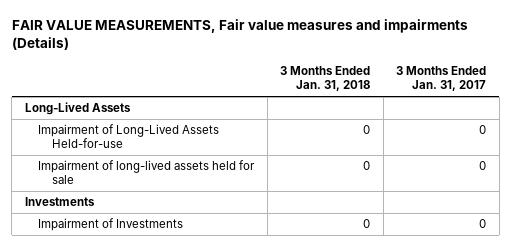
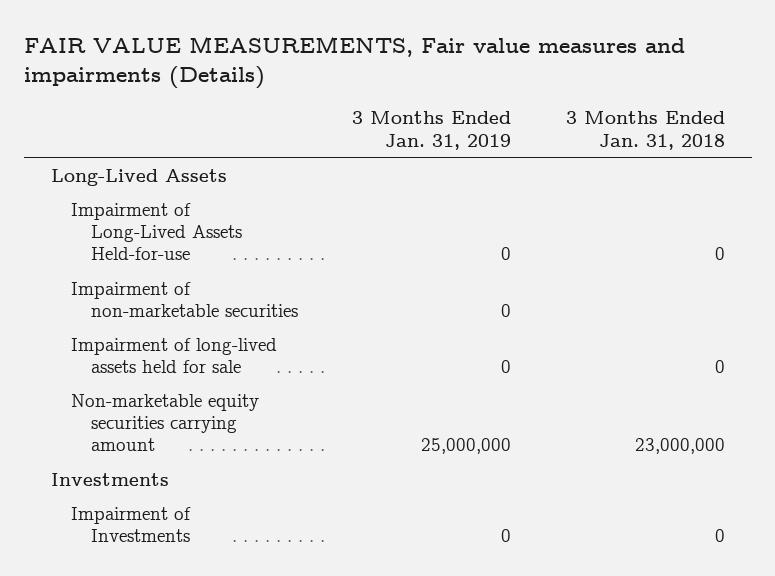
- | 3 Months Ended Jan. 31, 2018 | 3 Months Ended Jan. 31, 2017
+ | 3 Months Ended Jan. 31, 2019 | 3 Months Ended Jan. 31, 2018
+ Impairment of non-marketable securities | 0 |
+ Non-marketable equity securities carrying amount | 25,000,000 | 23,000,000

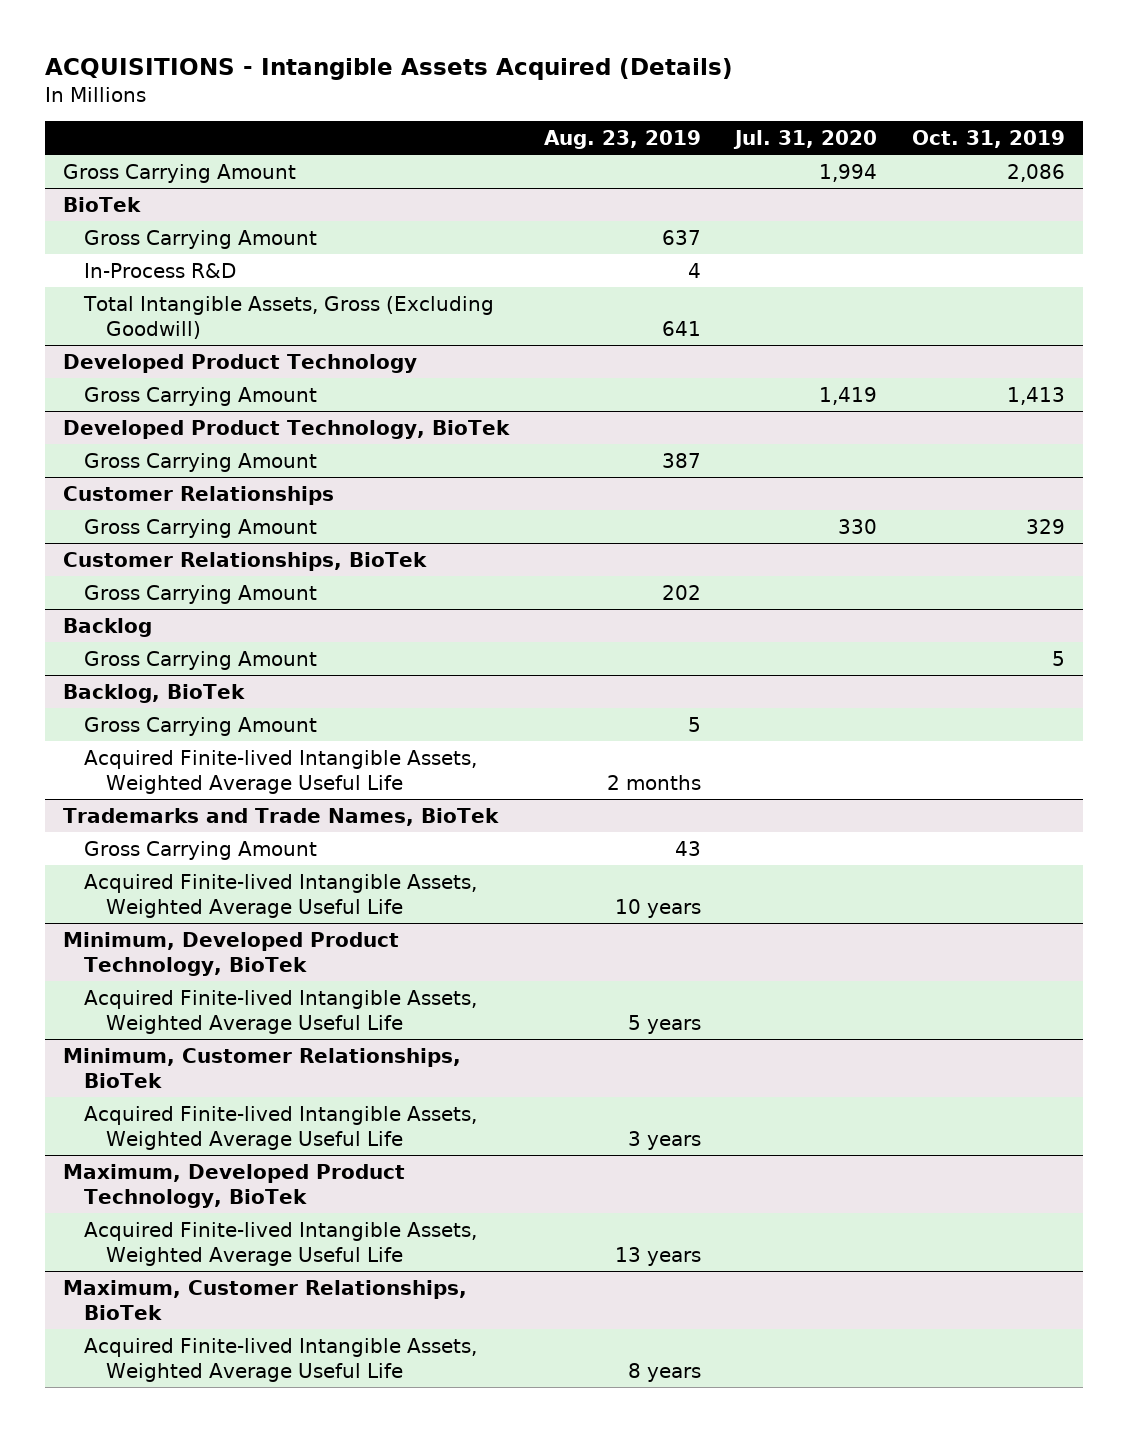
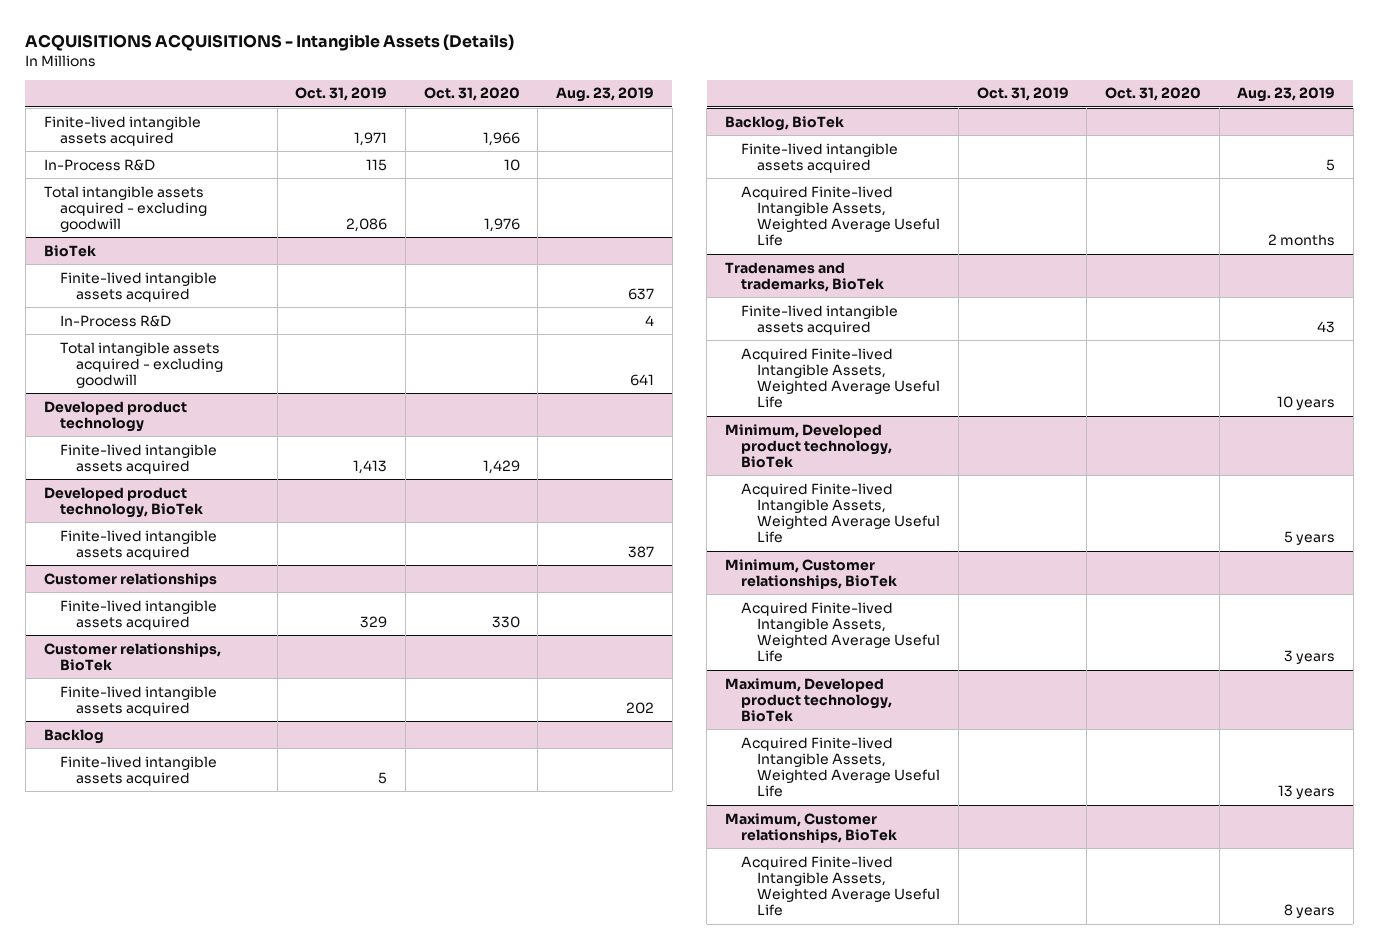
- ACQUISITIONS - Intangible Assets Acquired (Details)
+ ACQUISITIONS ACQUISITIONS - Intangible Assets (Details)
- | Aug. 23, 2019 | Jul. 31, 2020 | Oct. 31, 2019
+ | Oct. 31, 2019 | Oct. 31, 2020 | Aug. 23, 2019
- Gross Carrying Amount | | 1,994 | 2,086
+ Finite-lived intangible assets acquired | 1,971 | 1,966 |
+ In-Process R&D | 115 | 10 |
+ Total intangible assets acquired - excluding goodwill | 2,086 | 1,976 |
@ BioTek
- Gross Carrying Amount | 637 | |
+ Finite-lived intangible assets acquired | | | 637
- Total Intangible Assets, Gross (Excluding Goodwill) | 641 | |
- Developed Product Technology
- Gross Carrying Amount | | 1,419 | 1,413
- Developed Product Technology, BioTek
- Gross Carrying Amount | 387 | |
- Customer Relationships
- Gross Carrying Amount | | 330 | 329
- Customer Relationships, BioTek
- Gross Carrying Amount | 202 | |
@ BioTek
+ Total intangible assets acquired - excluding goodwill | | | 641
+ Developed product technology
+ Finite-lived intangible assets acquired | 1,413 | 1,429 |
+ Developed product technology, BioTek
+ Finite-lived intangible assets acquired | | | 387
+ Customer relationships
+ Finite-lived intangible assets acquired | 329 | 330 |
+ Customer relationships, BioTek
+ Finite-lived intangible assets acquired | | | 202
@ Backlog
- Gross Carrying Amount | | | 5
+ Finite-lived intangible assets acquired | 5 | |
@ Backlog, BioTek
- Gross Carrying Amount | 5 | |
+ Finite-lived intangible assets acquired | | | 5
- Trademarks and Trade Names, BioTek
- Gross Carrying Amount | 43 | |
+ Tradenames and trademarks, BioTek
+ Finite-lived intangible assets acquired | | | 43
- Minimum, Developed Product Technology, BioTek
+ Minimum, Developed product technology, BioTek
- Minimum, Customer Relationships, BioTek
+ Minimum, Customer relationships, BioTek
- Maximum, Developed Product Technology, BioTek
+ Maximum, Developed product technology, BioTek
- Maximum, Customer Relationships, BioTek
+ Maximum, Customer relationships, BioTek

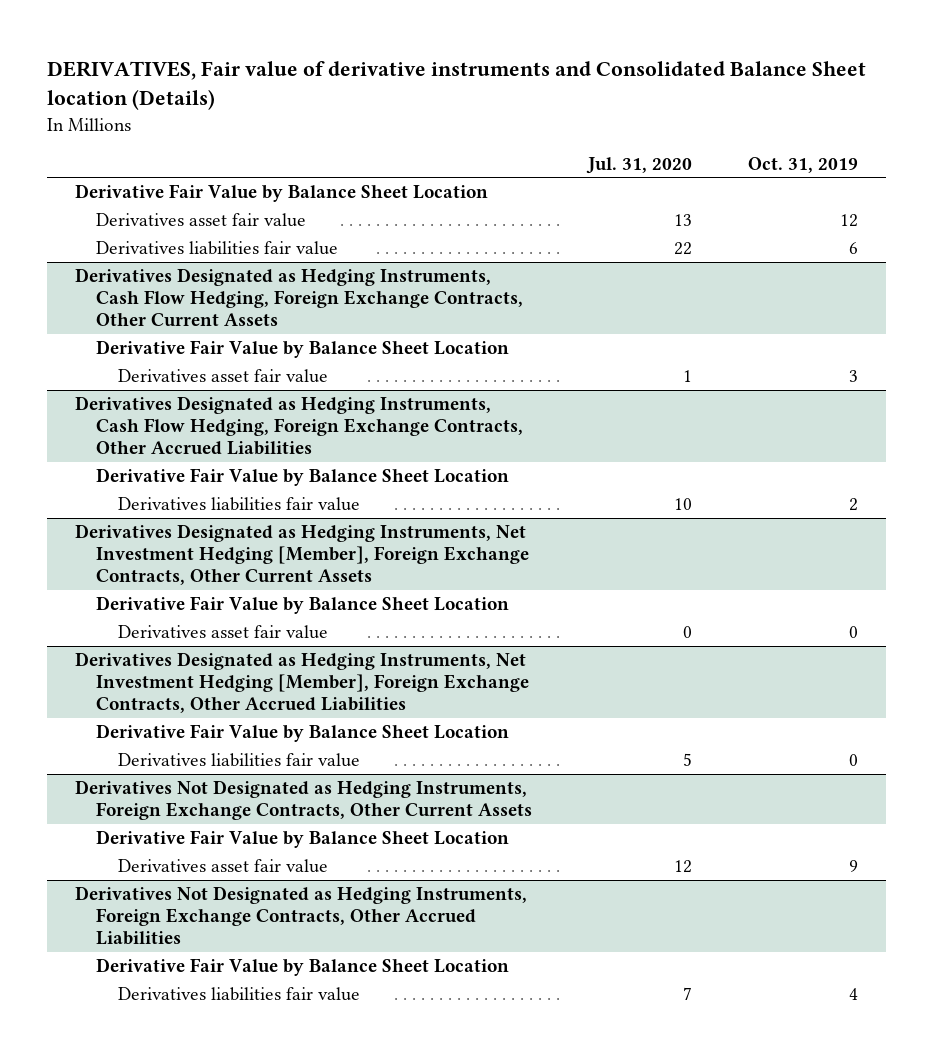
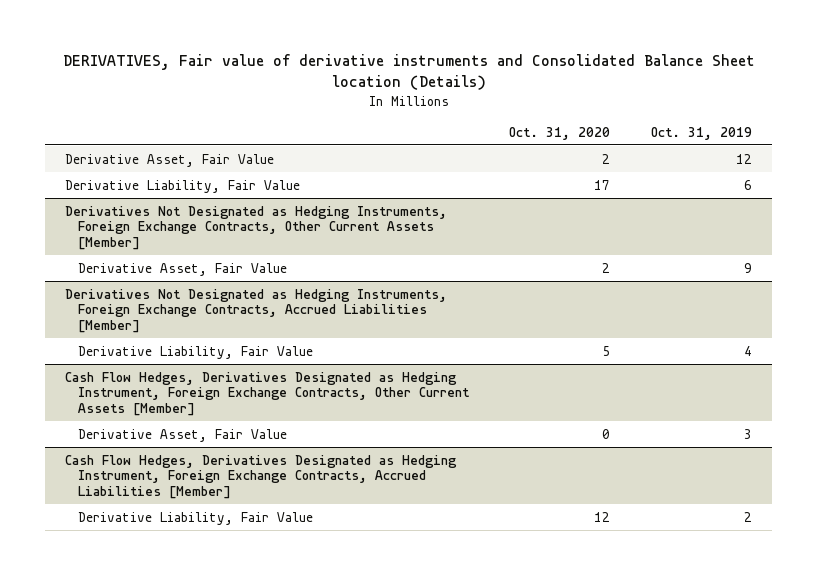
- | Jul. 31, 2020 | Oct. 31, 2019
+ | Oct. 31, 2020 | Oct. 31, 2019
- Derivative Fair Value by Balance Sheet Location
- Derivatives asset fair value | 13 | 12
- Derivatives liabilities fair value | 22 | 6
- Derivatives Designated as Hedging Instruments, Cash Flow Hedging, Foreign Exchange Contracts, Other Current Assets
- Derivative Fair Value by Balance Sheet Location
- Derivatives asset fair value | 1 | 3
- Derivatives Designated as Hedging Instruments, Cash Flow Hedging, Foreign Exchange Contracts, Other Accrued Liabilities
- Derivative Fair Value by Balance Sheet Location
- Derivatives liabilities fair value | 10 | 2
- Derivatives Designated as Hedging Instruments, Net Investment Hedging [Member], Foreign Exchange Contracts, Other Current Assets
- Derivative Fair Value by Balance Sheet Location
- Derivatives asset fair value | 0 | 0
- Derivatives Designated as Hedging Instruments, Net Investment Hedging [Member], Foreign Exchange Contracts, Other Accrued Liabilities
- Derivative Fair Value by Balance Sheet Location
- Derivatives liabilities fair value | 5 | 0
- Derivatives Not Designated as Hedging Instruments, Foreign Exchange Contracts, Other Current Assets
- Derivative Fair Value by Balance Sheet Location
- Derivatives asset fair value | 12 | 9
- Derivatives Not Designated as Hedging Instruments, Foreign Exchange Contracts, Other Accrued Liabilities
- Derivative Fair Value by Balance Sheet Location
- Derivatives liabilities fair value | 7 | 4
+ Derivative Asset, Fair Value | 2 | 12
+ Derivative Liability, Fair Value | 17 | 6
+ Derivatives Not Designated as Hedging Instruments, Foreign Exchange Contracts, Other Current Assets [Member]
+ Derivative Asset, Fair Value | 2 | 9
+ Derivatives Not Designated as Hedging Instruments, Foreign Exchange Contracts, Accrued Liabilities [Member]
+ Derivative Liability, Fair Value | 5 | 4
+ Cash Flow Hedges, Derivatives Designated as Hedging Instrument, Foreign Exchange Contracts, Other Current Assets [Member]
+ Derivative Asset, Fair Value | 0 | 3
+ Cash Flow Hedges, Derivatives Designated as Hedging Instrument, Foreign Exchange Contracts, Accrued Liabilities [Member]
+ Derivative Liability, Fair Value | 12 | 2

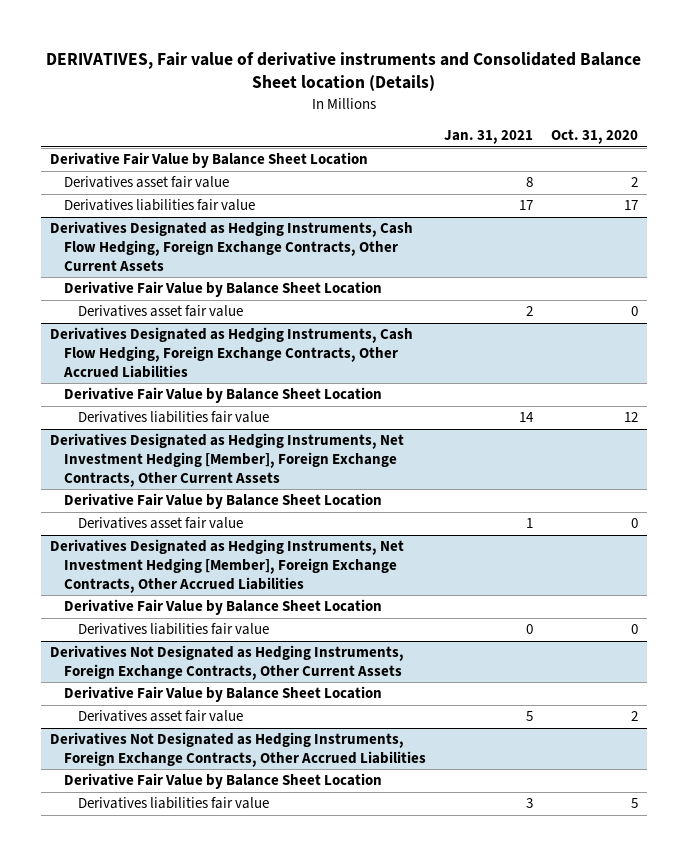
- | Oct. 31, 2020 | Oct. 31, 2019
+ | Jan. 31, 2021 | Oct. 31, 2020
- Derivative Asset, Fair Value | 2 | 12
- Derivative Liability, Fair Value | 17 | 6
- Derivatives Not Designated as Hedging Instruments, Foreign Exchange Contracts, Other Current Assets [Member]
- Derivative Asset, Fair Value | 2 | 9
- Derivatives Not Designated as Hedging Instruments, Foreign Exchange Contracts, Accrued Liabilities [Member]
- Derivative Liability, Fair Value | 5 | 4
- Cash Flow Hedges, Derivatives Designated as Hedging Instrument, Foreign Exchange Contracts, Other Current Assets [Member]
- Derivative Asset, Fair Value | 0 | 3
- Cash Flow Hedges, Derivatives Designated as Hedging Instrument, Foreign Exchange Contracts, Accrued Liabilities [Member]
- Derivative Liability, Fair Value | 12 | 2
+ Derivative Fair Value by Balance Sheet Location
+ Derivatives asset fair value | 8 | 2
+ Derivatives liabilities fair value | 17 | 17
+ Derivatives Designated as Hedging Instruments, Cash Flow Hedging, Foreign Exchange Contracts, Other Current Assets
+ Derivative Fair Value by Balance Sheet Location
+ Derivatives asset fair value | 2 | 0
+ Derivatives Designated as Hedging Instruments, Cash Flow Hedging, Foreign Exchange Contracts, Other Accrued Liabilities
+ Derivative Fair Value by Balance Sheet Location
+ Derivatives liabilities fair value | 14 | 12
+ Derivatives Designated as Hedging Instruments, Net Investment Hedging [Member], Foreign Exchange Contracts, Other Current Assets
+ Derivative Fair Value by Balance Sheet Location
+ Derivatives asset fair value | 1 | 0
+ Derivatives Designated as Hedging Instruments, Net Investment Hedging [Member], Foreign Exchange Contracts, Other Accrued Liabilities
+ Derivative Fair Value by Balance Sheet Location
+ Derivatives liabilities fair value | 0 | 0
+ Derivatives Not Designated as Hedging Instruments, Foreign Exchange Contracts, Other Current Assets
+ Derivative Fair Value by Balance Sheet Location
+ Derivatives asset fair value | 5 | 2
+ Derivatives Not Designated as Hedging Instruments, Foreign Exchange Contracts, Other Accrued Liabilities
+ Derivative Fair Value by Balance Sheet Location
+ Derivatives liabilities fair value | 3 | 5

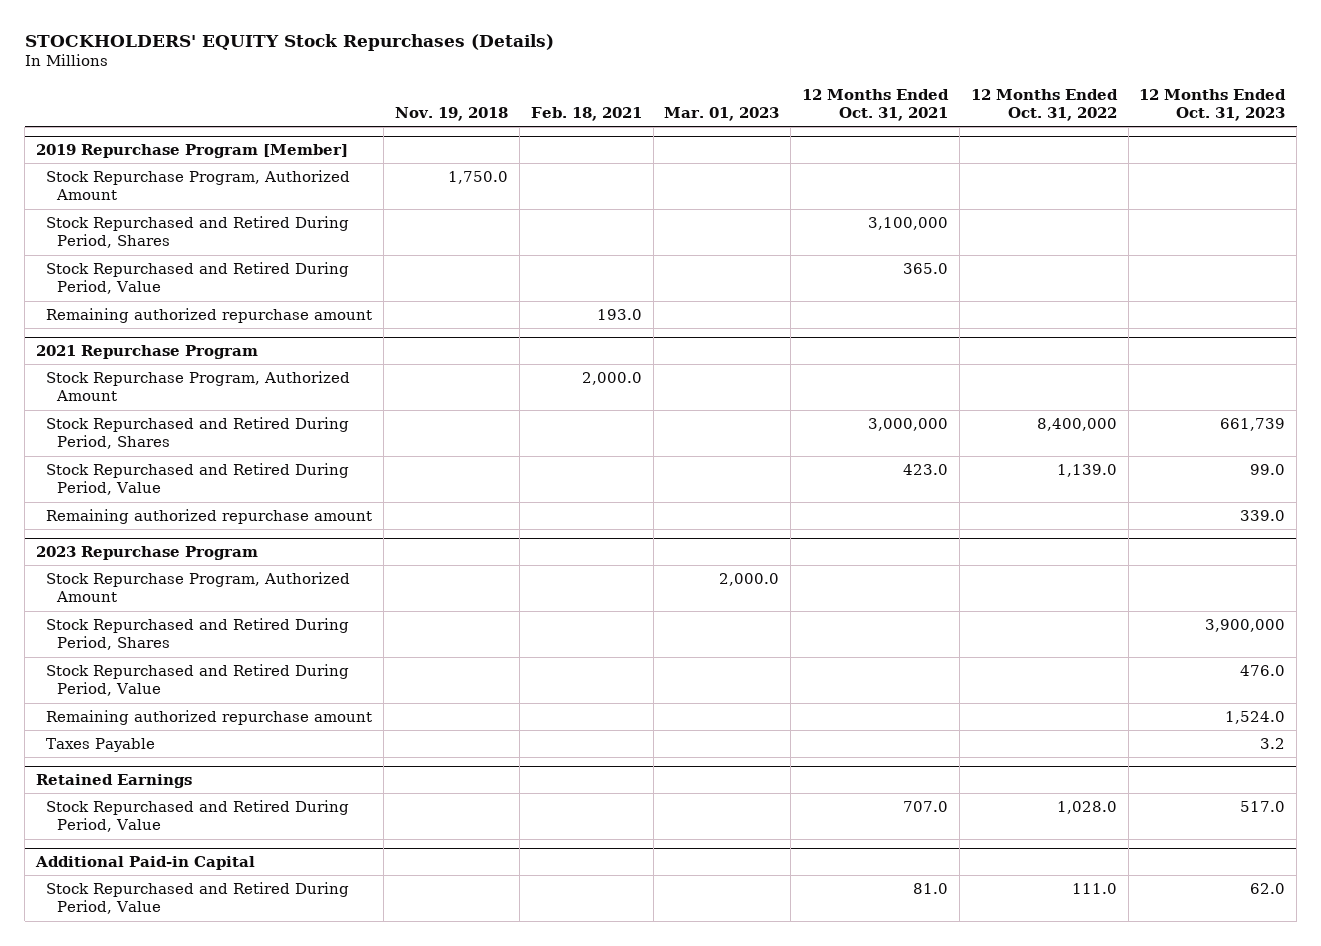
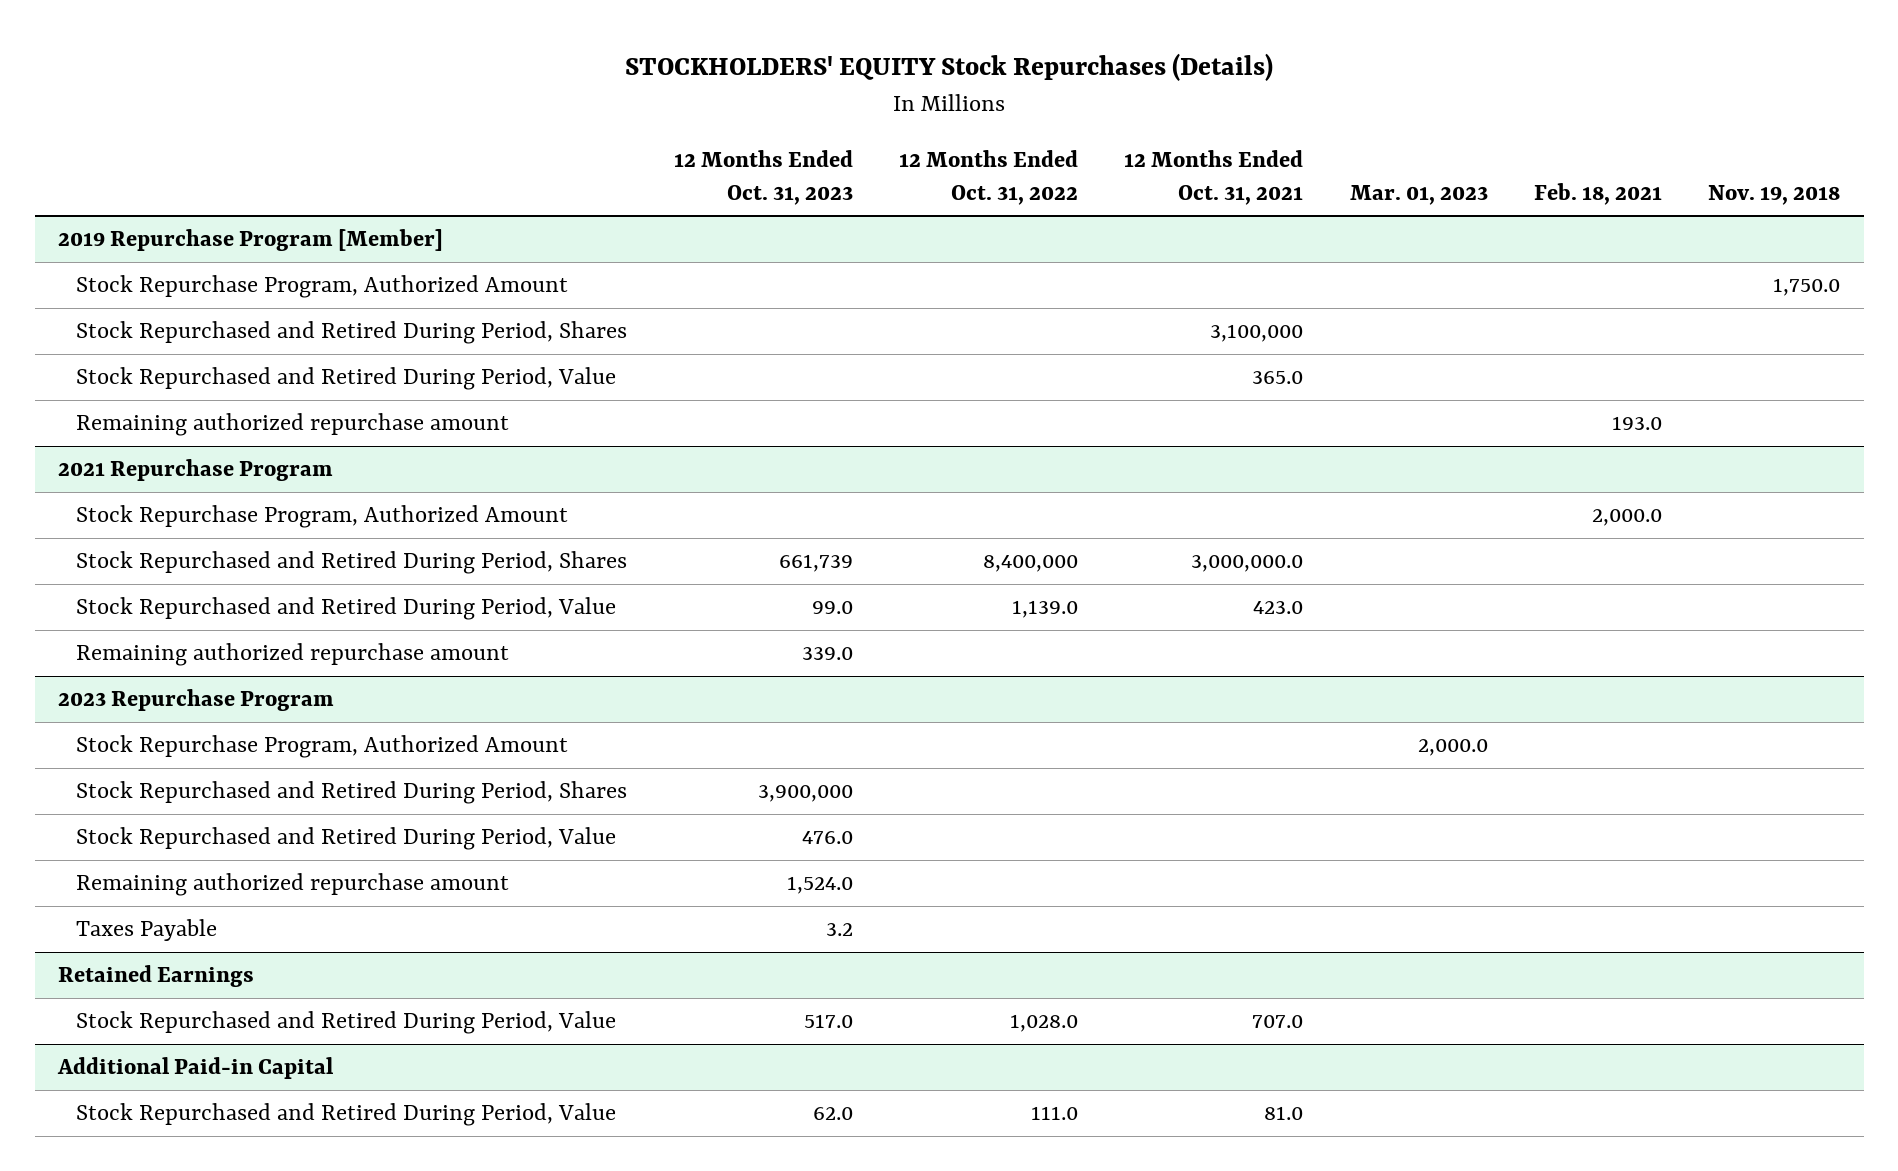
- | Nov. 19, 2018 | Feb. 18, 2021 | Mar. 01, 2023 | 12 Months Ended Oct. 31, 2021 | 12 Months Ended Oct. 31, 2022 | 12 Months Ended Oct. 31, 2023
+ | 12 Months Ended Oct. 31, 2023 | 12 Months Ended Oct. 31, 2022 | 12 Months Ended Oct. 31, 2021 | Mar. 01, 2023 | Feb. 18, 2021 | Nov. 19, 2018
@ 2021 Repurchase Program
- Stock Repurchased and Retired During Period, Shares | | | | 3,000,000 | 8,400,000 | 661,739
+ Stock Repurchased and Retired During Period, Shares | 661,739 | 8,400,000 | 3,000,000.0 | | |

